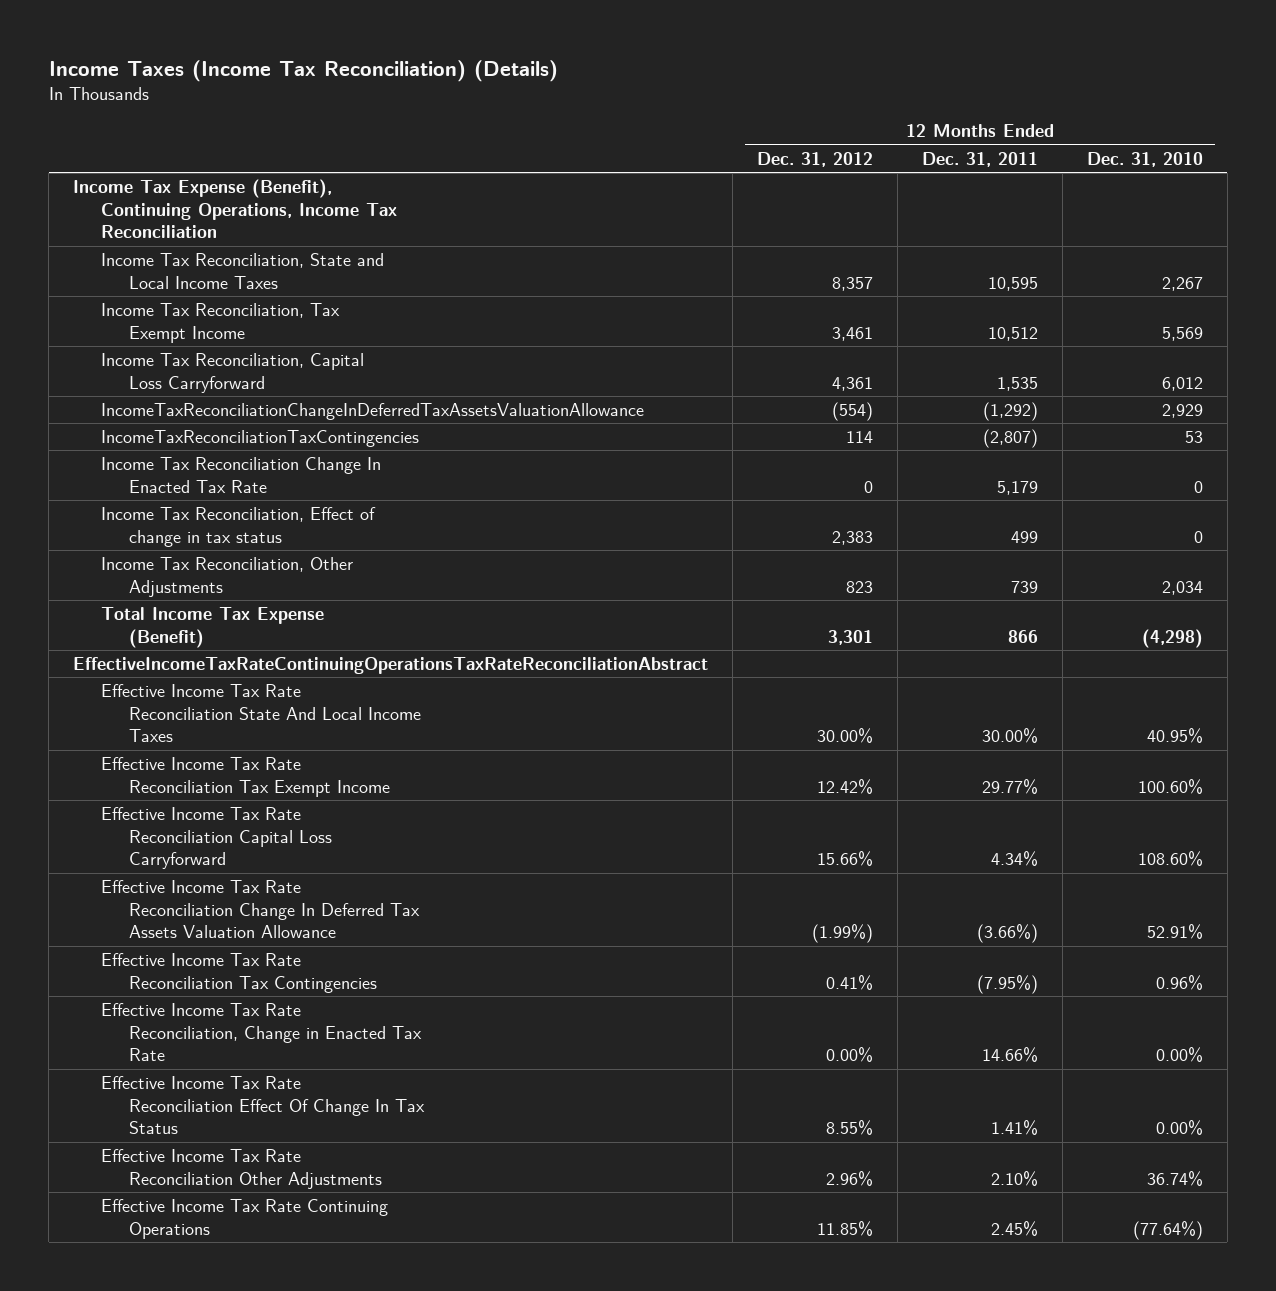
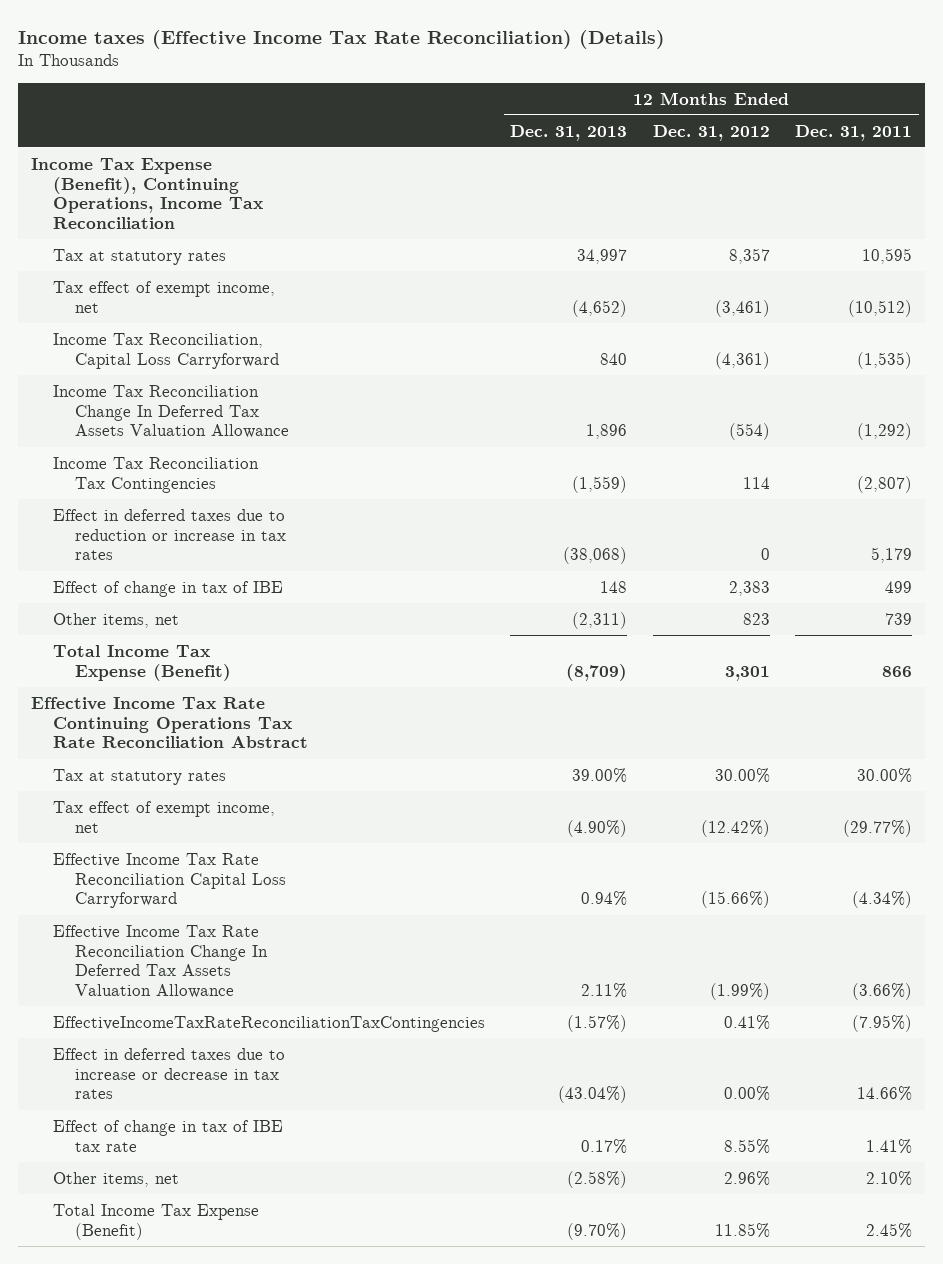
- Income Taxes (Income Tax Reconciliation) (Details)
+ Income taxes (Effective Income Tax Rate Reconciliation) (Details)
- | 12 Months Ended Dec. 31, 2012 | 12 Months Ended Dec. 31, 2011 | 12 Months Ended Dec. 31, 2010
+ | 12 Months Ended Dec. 31, 2013 | 12 Months Ended Dec. 31, 2012 | 12 Months Ended Dec. 31, 2011
- Income Tax Reconciliation, State and Local Income Taxes | 8,357 | 10,595 | 2,267
- Income Tax Reconciliation, Tax Exempt Income | 3,461 | 10,512 | 5,569
- Income Tax Reconciliation, Capital Loss Carryforward | 4,361 | 1,535 | 6,012
- IncomeTaxReconciliationChangeInDeferredTaxAssetsValuationAllowance | (554) | (1,292) | 2,929
- IncomeTaxReconciliationTaxContingencies | 114 | (2,807) | 53
- Income Tax Reconciliation Change In Enacted Tax Rate | 0 | 5,179 | 0
- Income Tax Reconciliation, Effect of change in tax status | 2,383 | 499 | 0
- Income Tax Reconciliation, Other Adjustments | 823 | 739 | 2,034
+ Tax at statutory rates | 34,997 | 8,357 | 10,595
+ Tax effect of exempt income, net | (4,652) | (3,461) | (10,512)
+ Income Tax Reconciliation, Capital Loss Carryforward | 840 | (4,361) | (1,535)
+ Income Tax Reconciliation Change In Deferred Tax Assets Valuation Allowance | 1,896 | (554) | (1,292)
+ Income Tax Reconciliation Tax Contingencies | (1,559) | 114 | (2,807)
+ Effect in deferred taxes due to reduction or increase in tax rates | (38,068) | 0 | 5,179
+ Effect of change in tax of IBE | 148 | 2,383 | 499
+ Other items, net | (2,311) | 823 | 739
- EffectiveIncomeTaxRateContinuingOperationsTaxRateReconciliationAbstract
- Effective Income Tax Rate Reconciliation State And Local Income Taxes | 30.00% | 30.00% | 40.95%
- Effective Income Tax Rate Reconciliation Tax Exempt Income | 12.42% | 29.77% | 100.60%
- Effective Income Tax Rate Reconciliation Capital Loss Carryforward | 15.66% | 4.34% | 108.60%
+ Effective Income Tax Rate Continuing Operations Tax Rate Reconciliation Abstract
+ Tax at statutory rates | 39.00% | 30.00% | 30.00%
+ Tax effect of exempt income, net | (4.90%) | (12.42%) | (29.77%)
+ Effective Income Tax Rate Reconciliation Capital Loss Carryforward | 0.94% | (15.66%) | (4.34%)
- Effective Income Tax Rate Reconciliation Tax Contingencies | 0.41% | (7.95%) | 0.96%
- Effective Income Tax Rate Reconciliation, Change in Enacted Tax Rate | 0.00% | 14.66% | 0.00%
- Effective Income Tax Rate Reconciliation Effect Of Change In Tax Status | 8.55% | 1.41% | 0.00%
- Effective Income Tax Rate Reconciliation Other Adjustments | 2.96% | 2.10% | 36.74%
- Effective Income Tax Rate Continuing Operations | 11.85% | 2.45% | (77.64%)
+ EffectiveIncomeTaxRateReconciliationTaxContingencies | (1.57%) | 0.41% | (7.95%)
+ Effect in deferred taxes due to increase or decrease in tax rates | (43.04%) | 0.00% | 14.66%
+ Effect of change in tax of IBE tax rate | 0.17% | 8.55% | 1.41%
+ Other items, net | (2.58%) | 2.96% | 2.10%
+ Total Income Tax Expense (Benefit) | (9.70%) | 11.85% | 2.45%

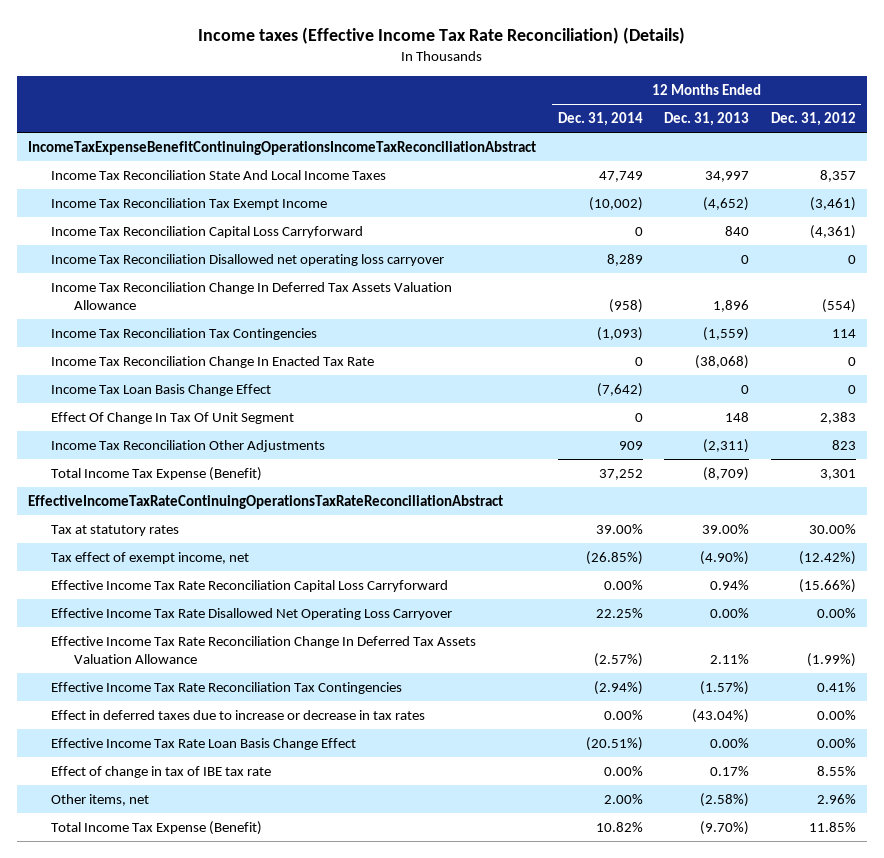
- | 12 Months Ended Dec. 31, 2013 | 12 Months Ended Dec. 31, 2012 | 12 Months Ended Dec. 31, 2011
+ | 12 Months Ended Dec. 31, 2014 | 12 Months Ended Dec. 31, 2013 | 12 Months Ended Dec. 31, 2012
- Income Tax Expense (Benefit), Continuing Operations, Income Tax Reconciliation
- Tax at statutory rates | 34,997 | 8,357 | 10,595
- Tax effect of exempt income, net | (4,652) | (3,461) | (10,512)
- Income Tax Reconciliation, Capital Loss Carryforward | 840 | (4,361) | (1,535)
+ IncomeTaxExpenseBenefitContinuingOperationsIncomeTaxReconciliationAbstract
+ Income Tax Reconciliation State And Local Income Taxes | 47,749 | 34,997 | 8,357
+ Income Tax Reconciliation Tax Exempt Income | (10,002) | (4,652) | (3,461)
+ Income Tax Reconciliation Capital Loss Carryforward | 0 | 840 | (4,361)
+ Income Tax Reconciliation Disallowed net operating loss carryover | 8,289 | 0 | 0
- Effect in deferred taxes due to reduction or increase in tax rates | (38,068) | 0 | 5,179
- Effect of change in tax of IBE | 148 | 2,383 | 499
- Other items, net | (2,311) | 823 | 739
+ Income Tax Reconciliation Change In Enacted Tax Rate | 0 | (38,068) | 0
+ Income Tax Loan Basis Change Effect | (7,642) | 0 | 0
+ Effect Of Change In Tax Of Unit Segment | 0 | 148 | 2,383
+ Income Tax Reconciliation Other Adjustments | 909 | (2,311) | 823
- Effective Income Tax Rate Continuing Operations Tax Rate Reconciliation Abstract
+ EffectiveIncomeTaxRateContinuingOperationsTaxRateReconciliationAbstract
+ Effective Income Tax Rate Disallowed Net Operating Loss Carryover | 22.25% | 0.00% | 0.00%
- EffectiveIncomeTaxRateReconciliationTaxContingencies | (1.57%) | 0.41% | (7.95%)
+ Effective Income Tax Rate Reconciliation Tax Contingencies | (2.94%) | (1.57%) | 0.41%
+ Effective Income Tax Rate Loan Basis Change Effect | (20.51%) | 0.00% | 0.00%

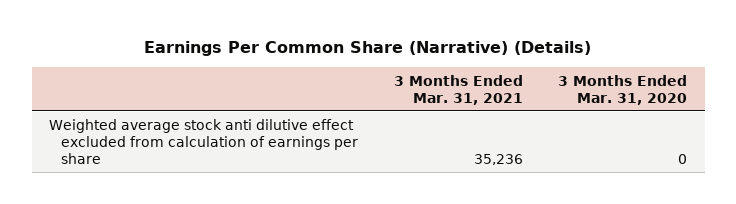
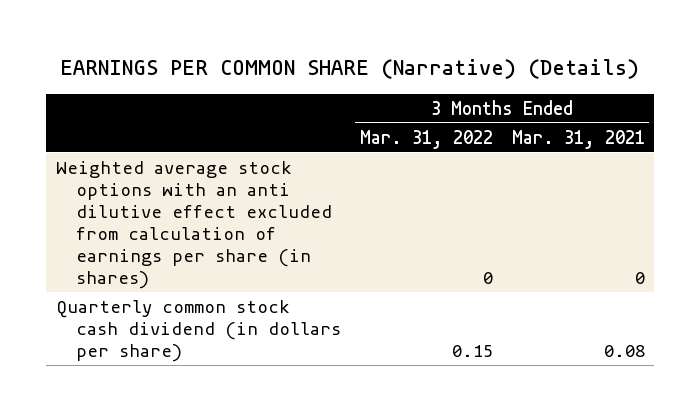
- Earnings Per Common Share (Narrative) (Details)
+ EARNINGS PER COMMON SHARE (Narrative) (Details)
- | 3 Months Ended Mar. 31, 2021 | 3 Months Ended Mar. 31, 2020
+ | 3 Months Ended Mar. 31, 2022 | 3 Months Ended Mar. 31, 2021
- Weighted average stock anti dilutive effect excluded from calculation of earnings per share | 35,236 | 0
+ Weighted average stock options with an anti dilutive effect excluded from calculation of earnings per share (in shares) | 0 | 0
+ Quarterly common stock cash dividend (in dollars per share) | 0.15 | 0.08

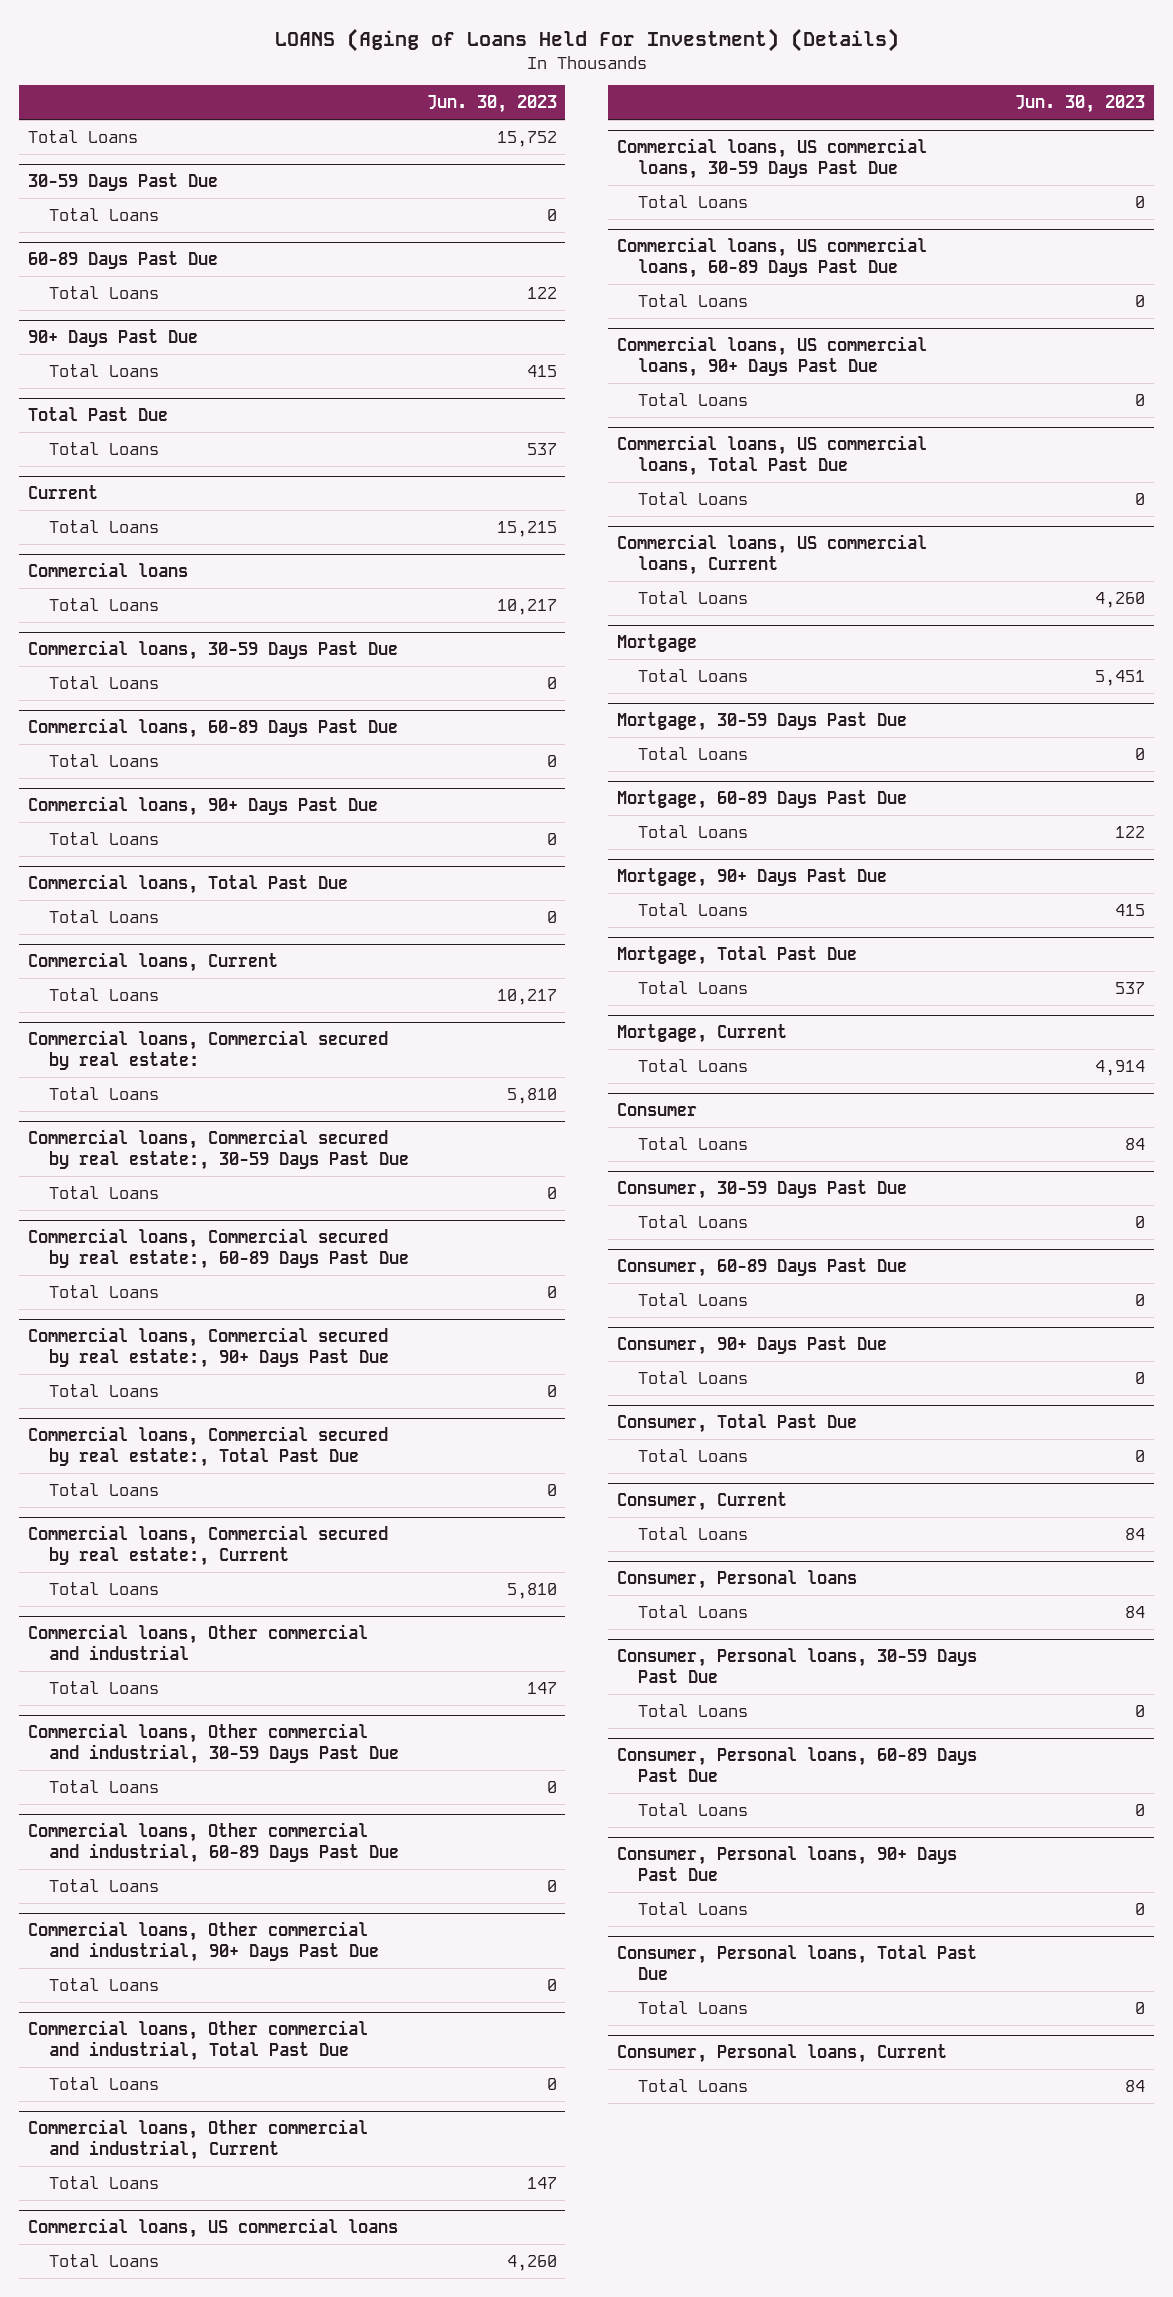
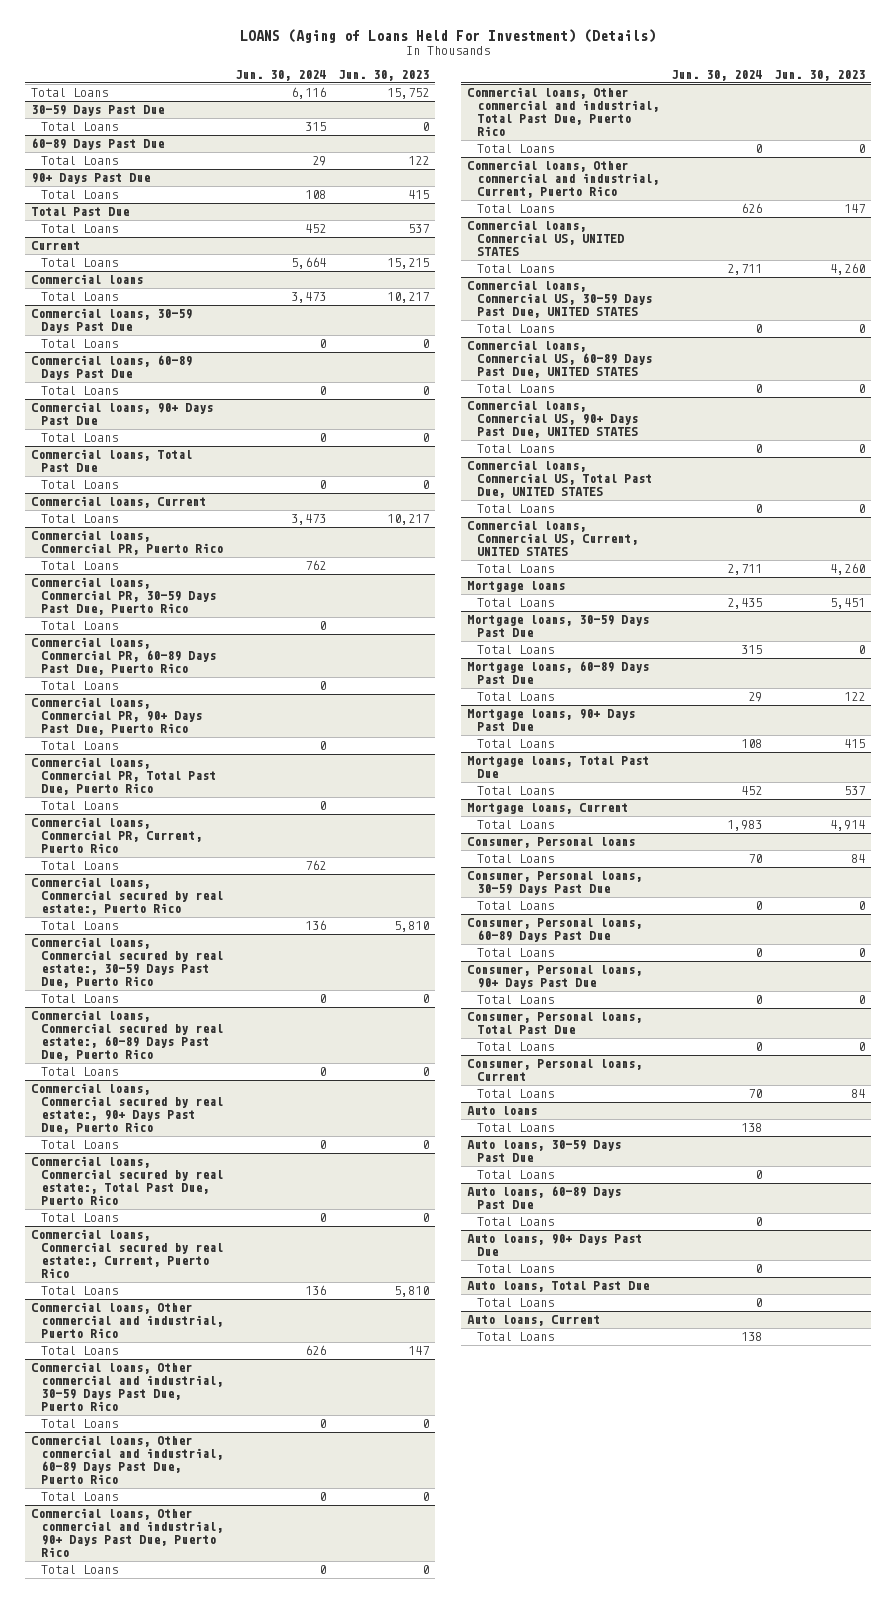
- | Jun. 30, 2023
+ | Jun. 30, 2024 | Jun. 30, 2023
- Commercial loans, Commercial secured by real estate:
+ Commercial loans, Commercial PR, Puerto Rico
+ Total Loans | 762 |
+ Commercial loans, Commercial PR, 30-59 Days Past Due, Puerto Rico
+ Total Loans | 0 |
+ Commercial loans, Commercial PR, 60-89 Days Past Due, Puerto Rico
+ Total Loans | 0 |
+ Commercial loans, Commercial PR, 90+ Days Past Due, Puerto Rico
+ Total Loans | 0 |
+ Commercial loans, Commercial PR, Total Past Due, Puerto Rico
+ Total Loans | 0 |
+ Commercial loans, Commercial PR, Current, Puerto Rico
+ Total Loans | 762 |
+ Commercial loans, Commercial secured by real estate:, Puerto Rico
- Commercial loans, Commercial secured by real estate:, 30-59 Days Past Due
+ Commercial loans, Commercial secured by real estate:, 30-59 Days Past Due, Puerto Rico
- Commercial loans, Commercial secured by real estate:, 60-89 Days Past Due
+ Commercial loans, Commercial secured by real estate:, 60-89 Days Past Due, Puerto Rico
- Commercial loans, Commercial secured by real estate:, 90+ Days Past Due
+ Commercial loans, Commercial secured by real estate:, 90+ Days Past Due, Puerto Rico
- Commercial loans, Commercial secured by real estate:, Total Past Due
+ Commercial loans, Commercial secured by real estate:, Total Past Due, Puerto Rico
- Commercial loans, Commercial secured by real estate:, Current
+ Commercial loans, Commercial secured by real estate:, Current, Puerto Rico
- Commercial loans, Other commercial and industrial
+ Commercial loans, Other commercial and industrial, Puerto Rico
- Commercial loans, Other commercial and industrial, 30-59 Days Past Due
+ Commercial loans, Other commercial and industrial, 30-59 Days Past Due, Puerto Rico
- Commercial loans, Other commercial and industrial, 60-89 Days Past Due
+ Commercial loans, Other commercial and industrial, 60-89 Days Past Due, Puerto Rico
- Commercial loans, Other commercial and industrial, 90+ Days Past Due
+ Commercial loans, Other commercial and industrial, 90+ Days Past Due, Puerto Rico
- Commercial loans, Other commercial and industrial, Total Past Due
+ Commercial loans, Other commercial and industrial, Total Past Due, Puerto Rico
- Commercial loans, Other commercial and industrial, Current
+ Commercial loans, Other commercial and industrial, Current, Puerto Rico
- Commercial loans, US commercial loans
+ Commercial loans, Commercial US, UNITED STATES
- Commercial loans, US commercial loans, 30-59 Days Past Due
+ Commercial loans, Commercial US, 30-59 Days Past Due, UNITED STATES
- Commercial loans, US commercial loans, 60-89 Days Past Due
+ Commercial loans, Commercial US, 60-89 Days Past Due, UNITED STATES
- Commercial loans, US commercial loans, 90+ Days Past Due
+ Commercial loans, Commercial US, 90+ Days Past Due, UNITED STATES
- Commercial loans, US commercial loans, Total Past Due
+ Commercial loans, Commercial US, Total Past Due, UNITED STATES
- Commercial loans, US commercial loans, Current
+ Commercial loans, Commercial US, Current, UNITED STATES
- Mortgage
+ Mortgage loans
- Mortgage, 30-59 Days Past Due
+ Mortgage loans, 30-59 Days Past Due
- Mortgage, 60-89 Days Past Due
+ Mortgage loans, 60-89 Days Past Due
- Mortgage, 90+ Days Past Due
+ Mortgage loans, 90+ Days Past Due
- Mortgage, Total Past Due
+ Mortgage loans, Total Past Due
- Mortgage, Current
+ Mortgage loans, Current
- Consumer
- Total Loans | 84
- Consumer, 30-59 Days Past Due
- Total Loans | 0
- Consumer, 60-89 Days Past Due
- Total Loans | 0
- Consumer, 90+ Days Past Due
- Total Loans | 0
- Consumer, Total Past Due
- Total Loans | 0
- Consumer, Current
- Total Loans | 84
+ Auto loans
+ Total Loans | 138 |
+ Auto loans, 30-59 Days Past Due
+ Total Loans | 0 |
+ Auto loans, 60-89 Days Past Due
+ Total Loans | 0 |
+ Auto loans, 90+ Days Past Due
+ Total Loans | 0 |
+ Auto loans, Total Past Due
+ Total Loans | 0 |
+ Auto loans, Current
+ Total Loans | 138 |

